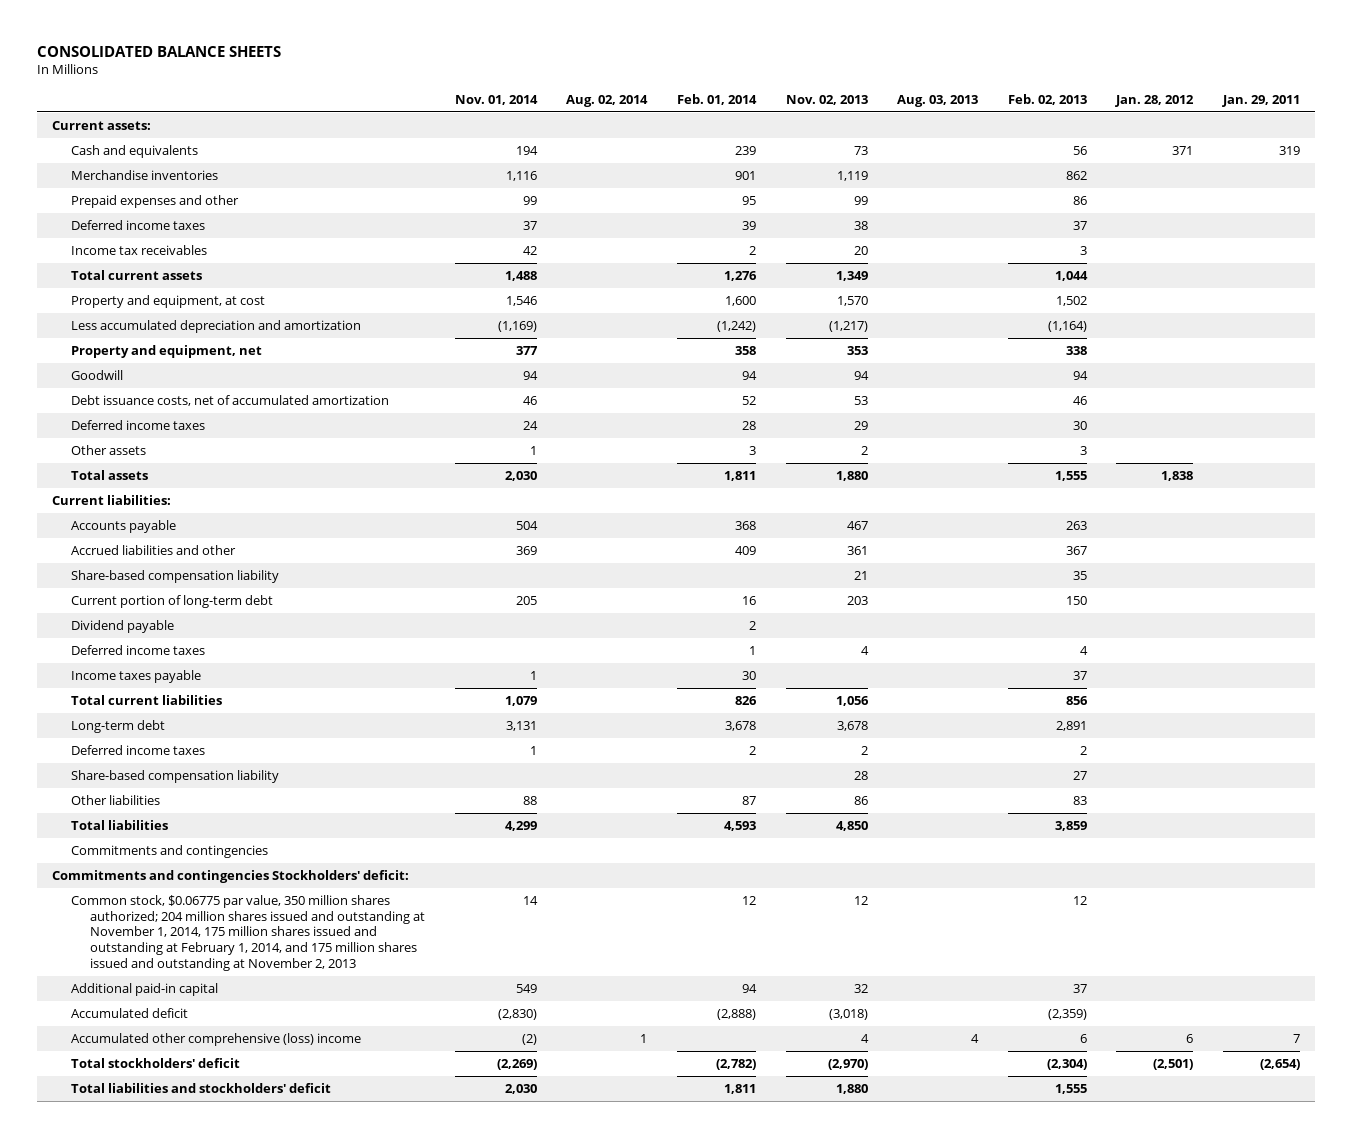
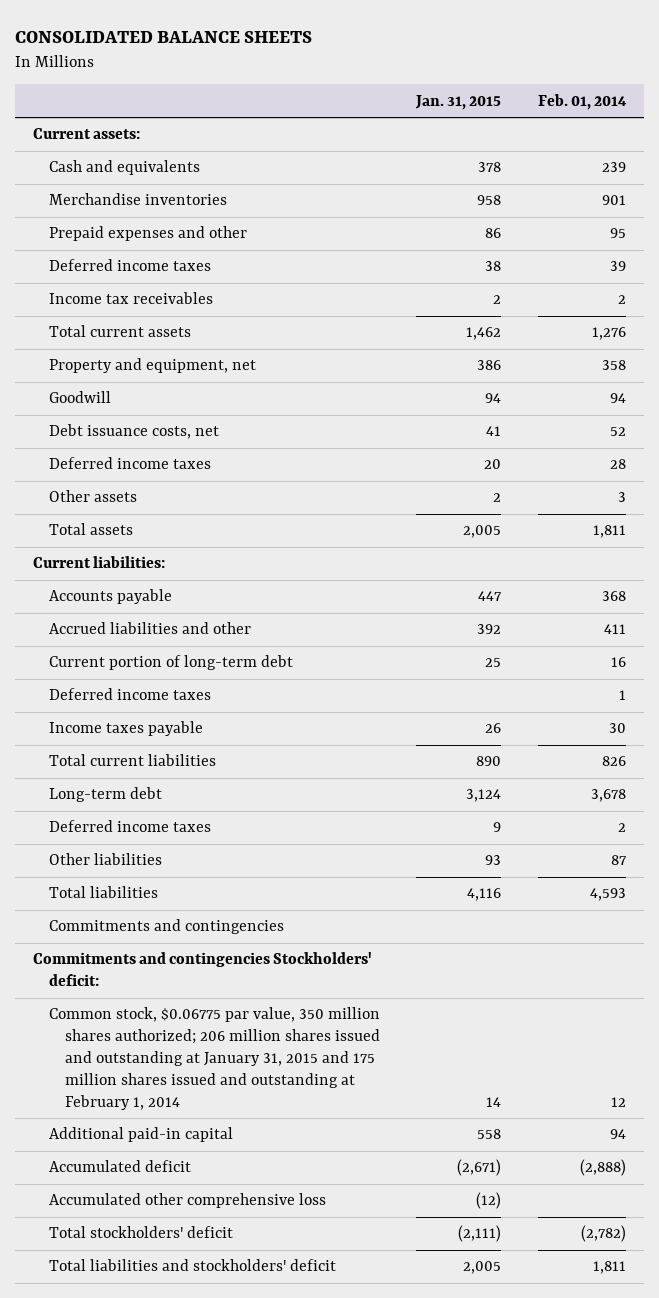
- | Nov. 01, 2014 | Aug. 02, 2014 | Feb. 01, 2014 | Nov. 02, 2013 | Aug. 03, 2013 | Feb. 02, 2013 | Jan. 28, 2012 | Jan. 29, 2011
+ | Jan. 31, 2015 | Feb. 01, 2014
- Property and equipment, at cost | 1,546 | | 1,600 | 1,570 | | 1,502 | |
- Less accumulated depreciation and amortization | (1,169) | | (1,242) | (1,217) | | (1,164) | |
- Debt issuance costs, net of accumulated amortization | 46 | | 52 | 53 | | 46 | |
+ Debt issuance costs, net | 41 | 52
- Accrued liabilities and other | 369 | | 409 | 361 | | 367 | |
- Share-based compensation liability | | | | 21 | | 35 | |
+ Accrued liabilities and other | 392 | 411
- Dividend payable | | | 2 | | | | |
- Share-based compensation liability | | | | 28 | | 27 | |
- Common stock, $0.06775 par value, 350 million shares authorized; 204 million shares issued and outstanding at November 1, 2014, 175 million shares issued and outstanding at February 1, 2014, and 175 million shares issued and outstanding at November 2, 2013 | 14 | | 12 | 12 | | 12 | |
+ Common stock, $0.06775 par value, 350 million shares authorized; 206 million shares issued and outstanding at January 31, 2015 and 175 million shares issued and outstanding at February 1, 2014 | 14 | 12
- Accumulated other comprehensive (loss) income | (2) | 1 | | 4 | 4 | 6 | 6 | 7
+ Accumulated other comprehensive loss | (12) |

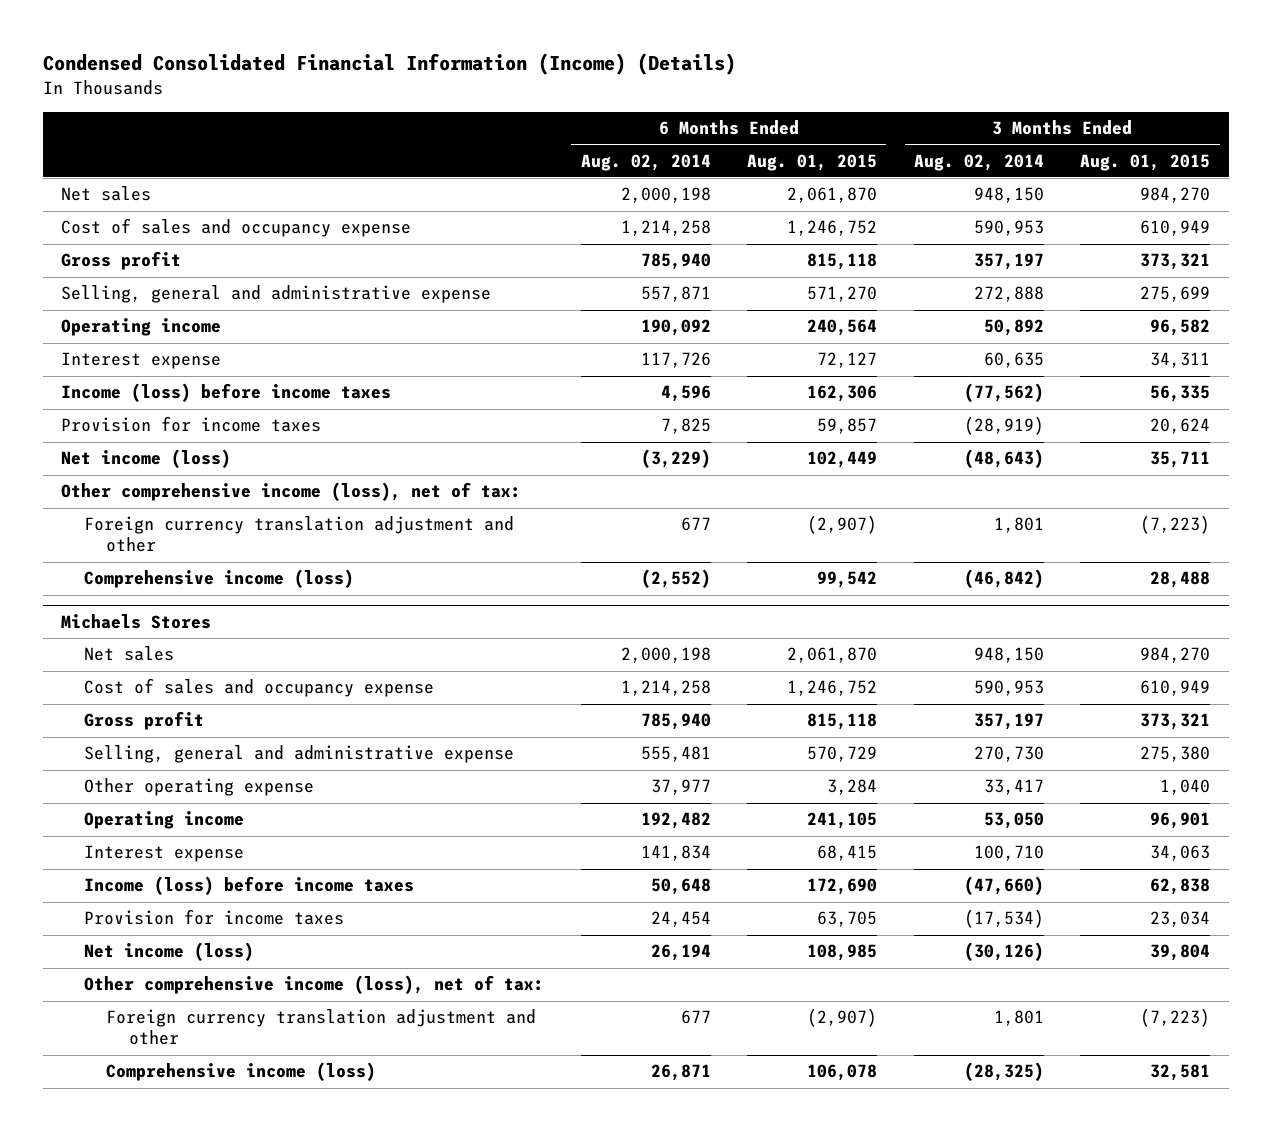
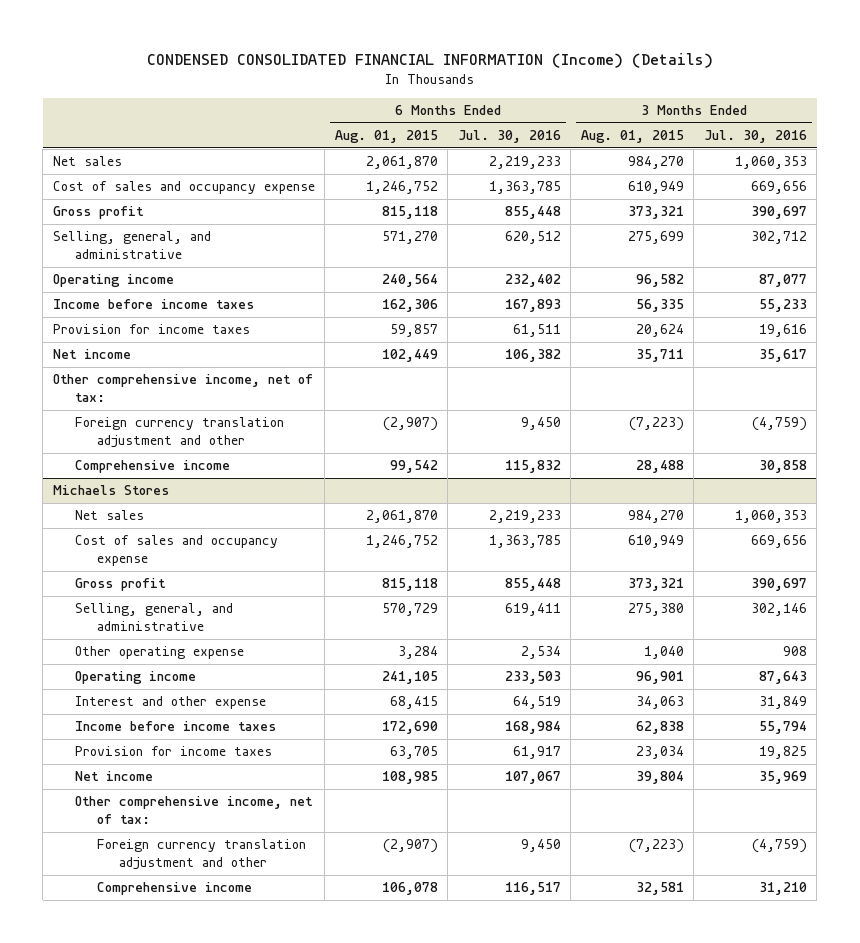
- Condensed Consolidated Financial Information (Income) (Details)
+ CONDENSED CONSOLIDATED FINANCIAL INFORMATION (Income) (Details)
- | 6 Months Ended Aug. 02, 2014 | 6 Months Ended Aug. 01, 2015 | 3 Months Ended Aug. 02, 2014 | 3 Months Ended Aug. 01, 2015
+ | 6 Months Ended Aug. 01, 2015 | 6 Months Ended Jul. 30, 2016 | 3 Months Ended Aug. 01, 2015 | 3 Months Ended Jul. 30, 2016
- Selling, general and administrative expense | 557,871 | 571,270 | 272,888 | 275,699
+ Selling, general, and administrative | 571,270 | 620,512 | 275,699 | 302,712
- Interest expense | 117,726 | 72,127 | 60,635 | 34,311
- Income (loss) before income taxes | 4,596 | 162,306 | (77,562) | 56,335
+ Income before income taxes | 162,306 | 167,893 | 56,335 | 55,233
- Net income (loss) | (3,229) | 102,449 | (48,643) | 35,711
- Other comprehensive income (loss), net of tax:
+ Net income | 102,449 | 106,382 | 35,711 | 35,617
+ Other comprehensive income, net of tax:
- Comprehensive income (loss) | (2,552) | 99,542 | (46,842) | 28,488
+ Comprehensive income | 99,542 | 115,832 | 28,488 | 30,858
@ Michaels Stores
- Selling, general and administrative expense | 555,481 | 570,729 | 270,730 | 275,380
+ Selling, general, and administrative | 570,729 | 619,411 | 275,380 | 302,146
- Interest expense | 141,834 | 68,415 | 100,710 | 34,063
- Income (loss) before income taxes | 50,648 | 172,690 | (47,660) | 62,838
+ Interest and other expense | 68,415 | 64,519 | 34,063 | 31,849
+ Income before income taxes | 172,690 | 168,984 | 62,838 | 55,794
- Net income (loss) | 26,194 | 108,985 | (30,126) | 39,804
- Other comprehensive income (loss), net of tax:
+ Net income | 108,985 | 107,067 | 39,804 | 35,969
+ Other comprehensive income, net of tax:
- Comprehensive income (loss) | 26,871 | 106,078 | (28,325) | 32,581
+ Comprehensive income | 106,078 | 116,517 | 32,581 | 31,210

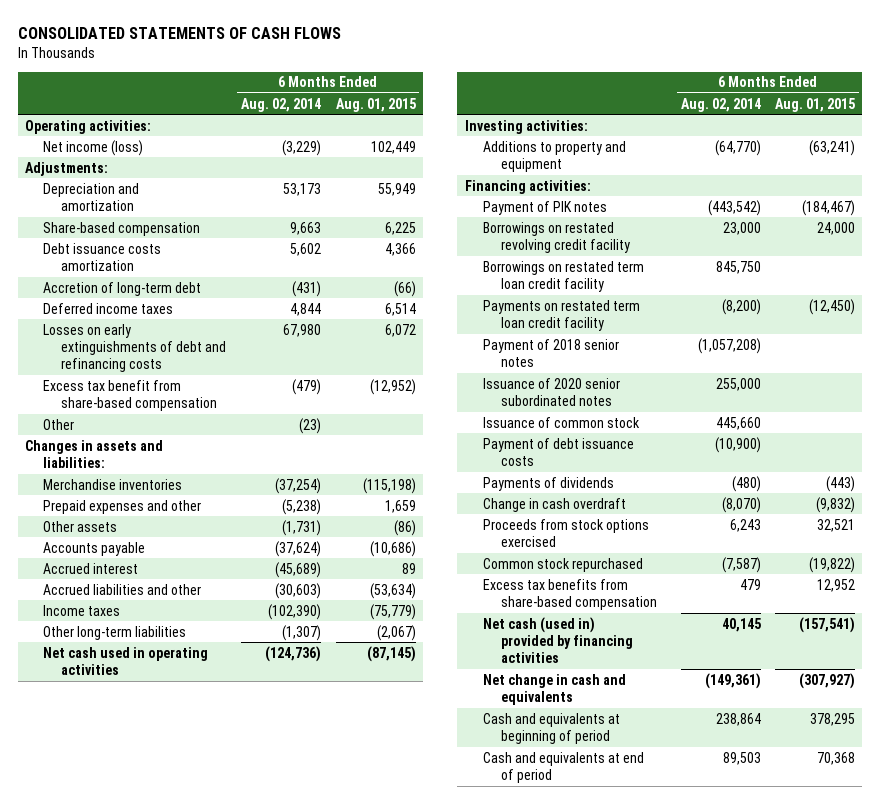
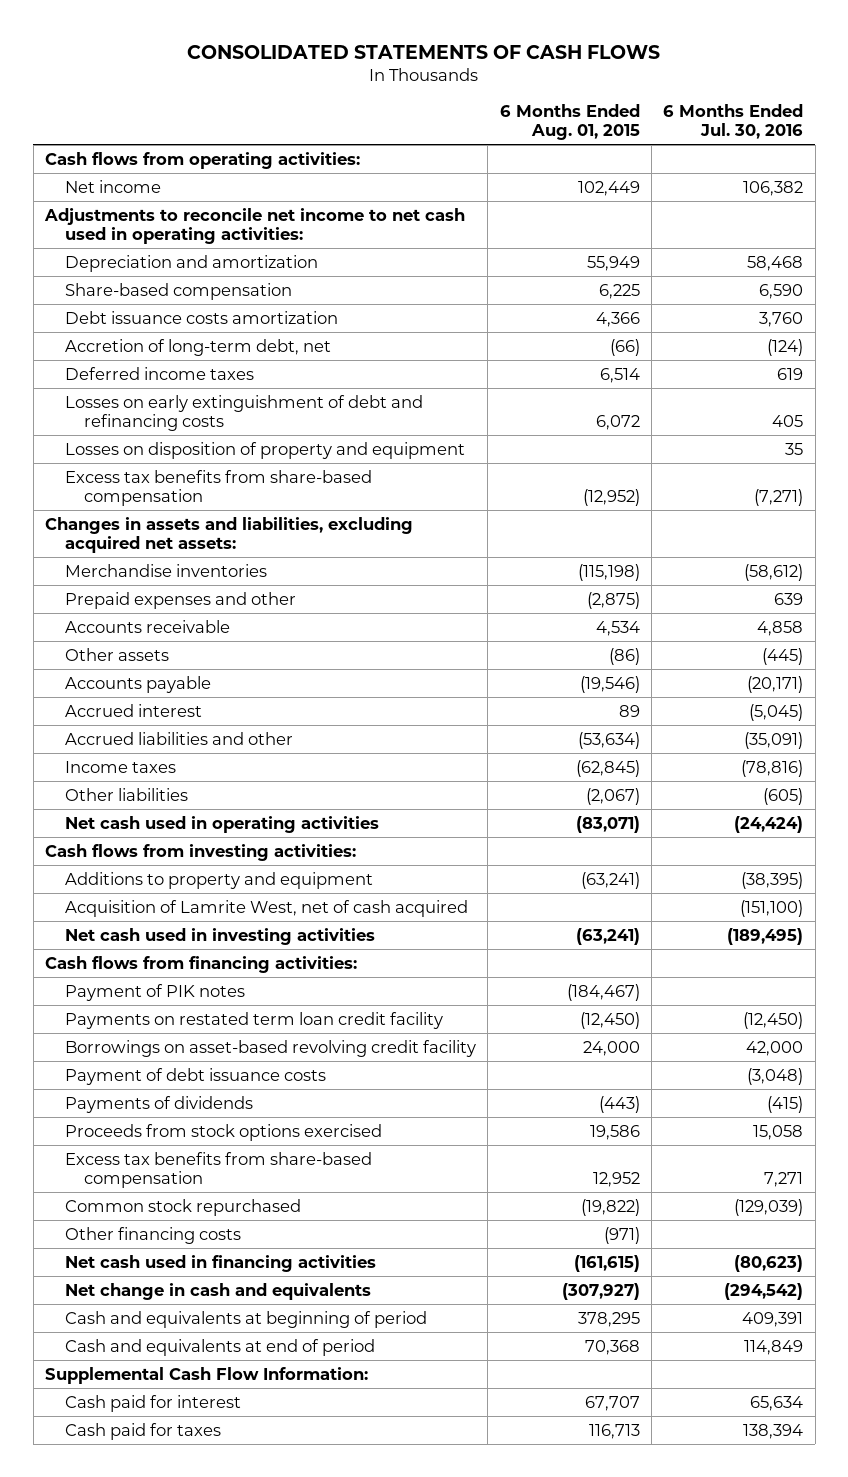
- | 6 Months Ended Aug. 02, 2014 | 6 Months Ended Aug. 01, 2015
+ | 6 Months Ended Aug. 01, 2015 | 6 Months Ended Jul. 30, 2016
- Operating activities:
- Net income (loss) | (3,229) | 102,449
- Adjustments:
+ Cash flows from operating activities:
+ Net income | 102,449 | 106,382
+ Adjustments to reconcile net income to net cash used in operating activities:
- Accretion of long-term debt | (431) | (66)
+ Accretion of long-term debt, net | (66) | (124)
- Losses on early extinguishments of debt and refinancing costs | 67,980 | 6,072
- Excess tax benefit from share-based compensation | (479) | (12,952)
- Other | (23) |
- Changes in assets and liabilities:
+ Losses on early extinguishment of debt and refinancing costs | 6,072 | 405
+ Losses on disposition of property and equipment | | 35
+ Excess tax benefits from share-based compensation | (12,952) | (7,271)
+ Changes in assets and liabilities, excluding acquired net assets:
- Prepaid expenses and other | (5,238) | 1,659
+ Prepaid expenses and other | (2,875) | 639
+ Accounts receivable | 4,534 | 4,858
- Accounts payable | (37,624) | (10,686)
+ Accounts payable | (19,546) | (20,171)
- Income taxes | (102,390) | (75,779)
- Other long-term liabilities | (1,307) | (2,067)
- Net cash used in operating activities | (124,736) | (87,145)
- Investing activities:
+ Income taxes | (62,845) | (78,816)
+ Other liabilities | (2,067) | (605)
+ Net cash used in operating activities | (83,071) | (24,424)
+ Cash flows from investing activities:
- Financing activities:
+ Acquisition of Lamrite West, net of cash acquired | | (151,100)
+ Net cash used in investing activities | (63,241) | (189,495)
+ Cash flows from financing activities:
- Borrowings on restated revolving credit facility | 23,000 | 24,000
- Borrowings on restated term loan credit facility | 845,750 |
- Payment of 2018 senior notes | (1,057,208) |
- Issuance of 2020 senior subordinated notes | 255,000 |
- Issuance of common stock | 445,660 |
+ Borrowings on asset-based revolving credit facility | 24,000 | 42,000
- Change in cash overdraft | (8,070) | (9,832)
- Proceeds from stock options exercised | 6,243 | 32,521
+ Proceeds from stock options exercised | 19,586 | 15,058
- Net cash (used in) provided by financing activities | 40,145 | (157,541)
moved down: Common stock repurchased | (19,822) | (129,039)
+ Other financing costs | (971) |
+ Net cash used in financing activities | (161,615) | (80,623)
+ Supplemental Cash Flow Information:
+ Cash paid for interest | 67,707 | 65,634
+ Cash paid for taxes | 116,713 | 138,394

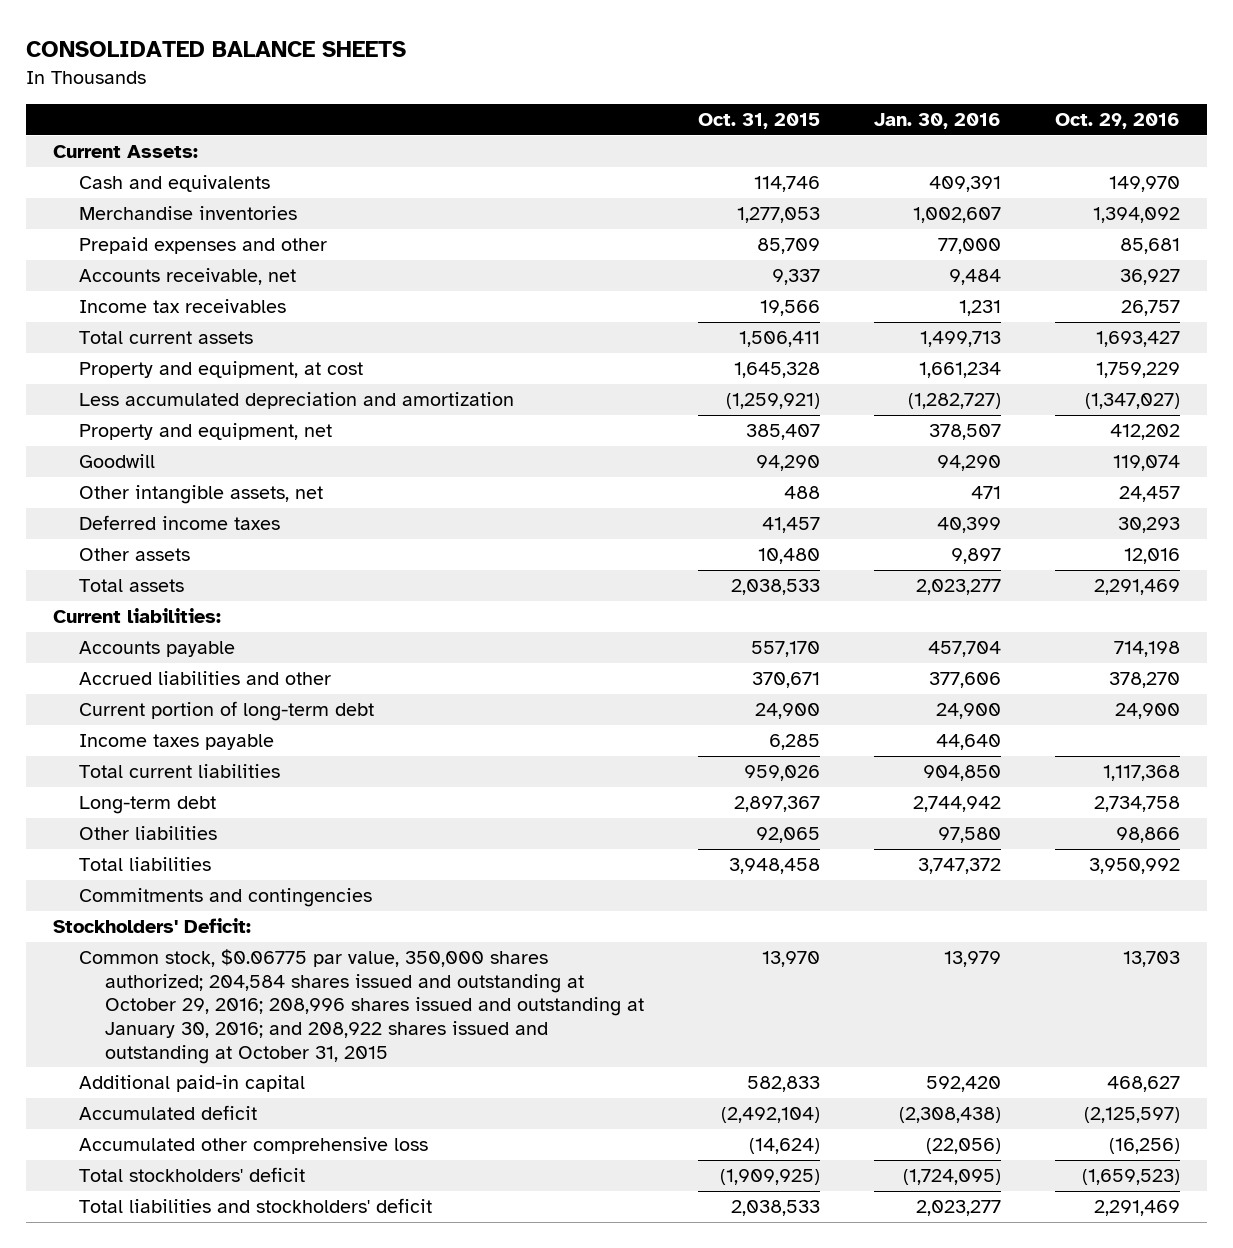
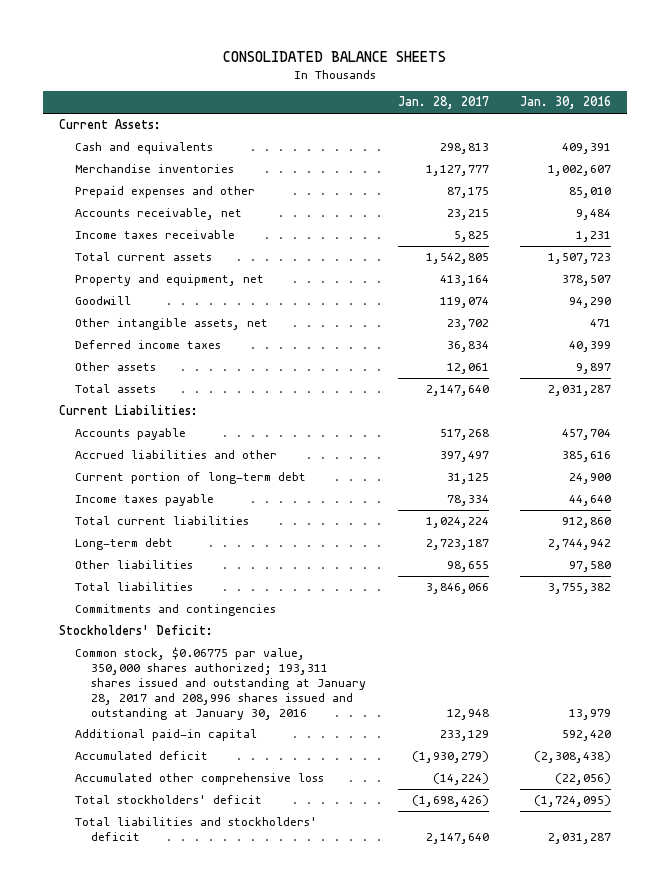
- | Oct. 31, 2015 | Jan. 30, 2016 | Oct. 29, 2016
+ | Jan. 28, 2017 | Jan. 30, 2016
- Prepaid expenses and other | 85,709 | 77,000 | 85,681
+ Prepaid expenses and other | 87,175 | 85,010
- Income tax receivables | 19,566 | 1,231 | 26,757
- Total current assets | 1,506,411 | 1,499,713 | 1,693,427
- Property and equipment, at cost | 1,645,328 | 1,661,234 | 1,759,229
- Less accumulated depreciation and amortization | (1,259,921) | (1,282,727) | (1,347,027)
+ Income taxes receivable | 5,825 | 1,231
+ Total current assets | 1,542,805 | 1,507,723
- Total assets | 2,038,533 | 2,023,277 | 2,291,469
- Current liabilities:
+ Total assets | 2,147,640 | 2,031,287
+ Current Liabilities:
- Accrued liabilities and other | 370,671 | 377,606 | 378,270
+ Accrued liabilities and other | 397,497 | 385,616
- Total current liabilities | 959,026 | 904,850 | 1,117,368
+ Total current liabilities | 1,024,224 | 912,860
- Total liabilities | 3,948,458 | 3,747,372 | 3,950,992
+ Total liabilities | 3,846,066 | 3,755,382
- Common stock, $0.06775 par value, 350,000 shares authorized; 204,584 shares issued and outstanding at October 29, 2016; 208,996 shares issued and outstanding at January 30, 2016; and 208,922 shares issued and outstanding at October 31, 2015 | 13,970 | 13,979 | 13,703
+ Common stock, $0.06775 par value, 350,000 shares authorized; 193,311 shares issued and outstanding at January 28, 2017 and 208,996 shares issued and outstanding at January 30, 2016 | 12,948 | 13,979
- Total liabilities and stockholders' deficit | 2,038,533 | 2,023,277 | 2,291,469
+ Total liabilities and stockholders' deficit | 2,147,640 | 2,031,287

